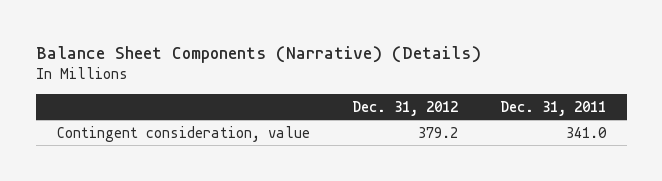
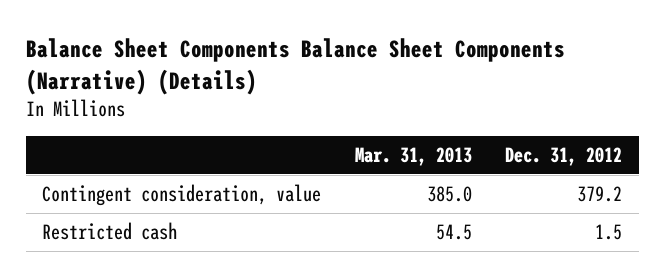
- Balance Sheet Components (Narrative) (Details)
+ Balance Sheet Components Balance Sheet Components (Narrative) (Details)
- | Dec. 31, 2012 | Dec. 31, 2011
+ | Mar. 31, 2013 | Dec. 31, 2012
+ Restricted cash | 54.5 | 1.5

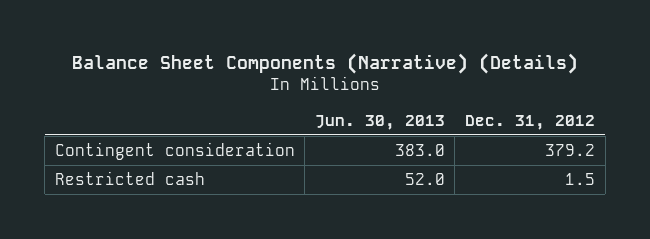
- Balance Sheet Components Balance Sheet Components (Narrative) (Details)
+ Balance Sheet Components (Narrative) (Details)
- | Mar. 31, 2013 | Dec. 31, 2012
+ | Jun. 30, 2013 | Dec. 31, 2012
- Contingent consideration, value | 385.0 | 379.2
+ Contingent consideration | 383.0 | 379.2

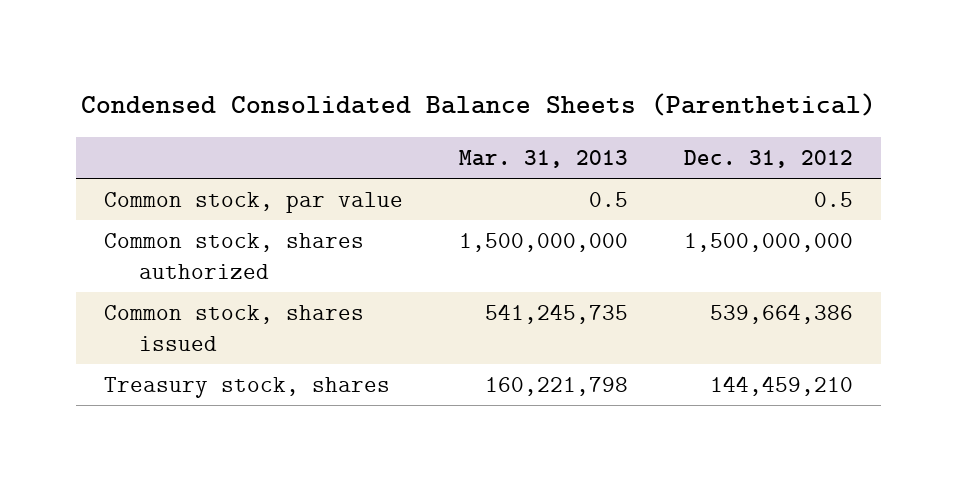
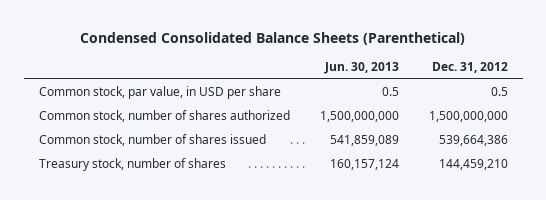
- | Mar. 31, 2013 | Dec. 31, 2012
+ | Jun. 30, 2013 | Dec. 31, 2012
- Common stock, par value | 0.5 | 0.5
- Common stock, shares authorized | 1,500,000,000 | 1,500,000,000
- Common stock, shares issued | 541,245,735 | 539,664,386
- Treasury stock, shares | 160,221,798 | 144,459,210
+ Common stock, par value, in USD per share | 0.5 | 0.5
+ Common stock, number of shares authorized | 1,500,000,000 | 1,500,000,000
+ Common stock, number of shares issued | 541,859,089 | 539,664,386
+ Treasury stock, number of shares | 160,157,124 | 144,459,210

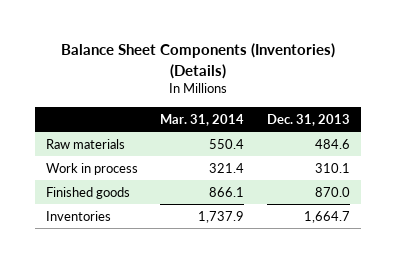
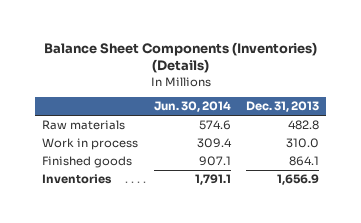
- | Mar. 31, 2014 | Dec. 31, 2013
+ | Jun. 30, 2014 | Dec. 31, 2013
- Raw materials | 550.4 | 484.6
- Work in process | 321.4 | 310.1
- Finished goods | 866.1 | 870.0
- Inventories | 1,737.9 | 1,664.7
+ Raw materials | 574.6 | 482.8
+ Work in process | 309.4 | 310.0
+ Finished goods | 907.1 | 864.1
+ Inventories | 1,791.1 | 1,656.9

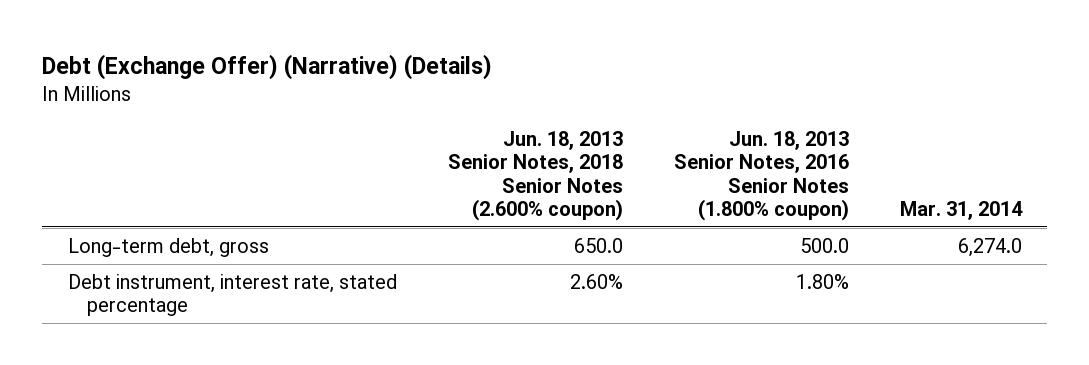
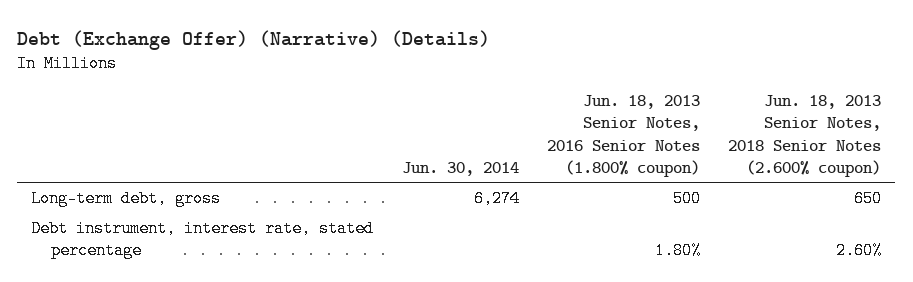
- | Jun. 18, 2013 Senior Notes, 2018 Senior Notes (2.600% coupon) | Jun. 18, 2013 Senior Notes, 2016 Senior Notes (1.800% coupon) | Mar. 31, 2014
+ | Jun. 30, 2014 | Jun. 18, 2013 Senior Notes, 2016 Senior Notes (1.800% coupon) | Jun. 18, 2013 Senior Notes, 2018 Senior Notes (2.600% coupon)
- Long-term debt, gross | 650.0 | 500.0 | 6,274.0
+ Long-term debt, gross | 6,274 | 500 | 650

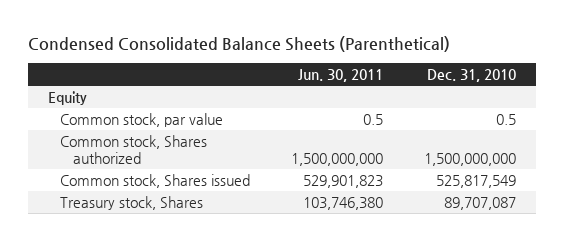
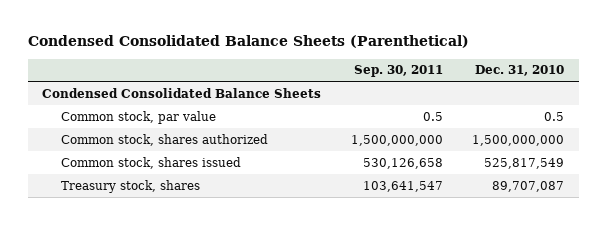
- | Jun. 30, 2011 | Dec. 31, 2010
+ | Sep. 30, 2011 | Dec. 31, 2010
- Equity
+ Condensed Consolidated Balance Sheets
- Common stock, Shares authorized | 1,500,000,000 | 1,500,000,000
- Common stock, Shares issued | 529,901,823 | 525,817,549
- Treasury stock, Shares | 103,746,380 | 89,707,087
+ Common stock, shares authorized | 1,500,000,000 | 1,500,000,000
+ Common stock, shares issued | 530,126,658 | 525,817,549
+ Treasury stock, shares | 103,641,547 | 89,707,087

